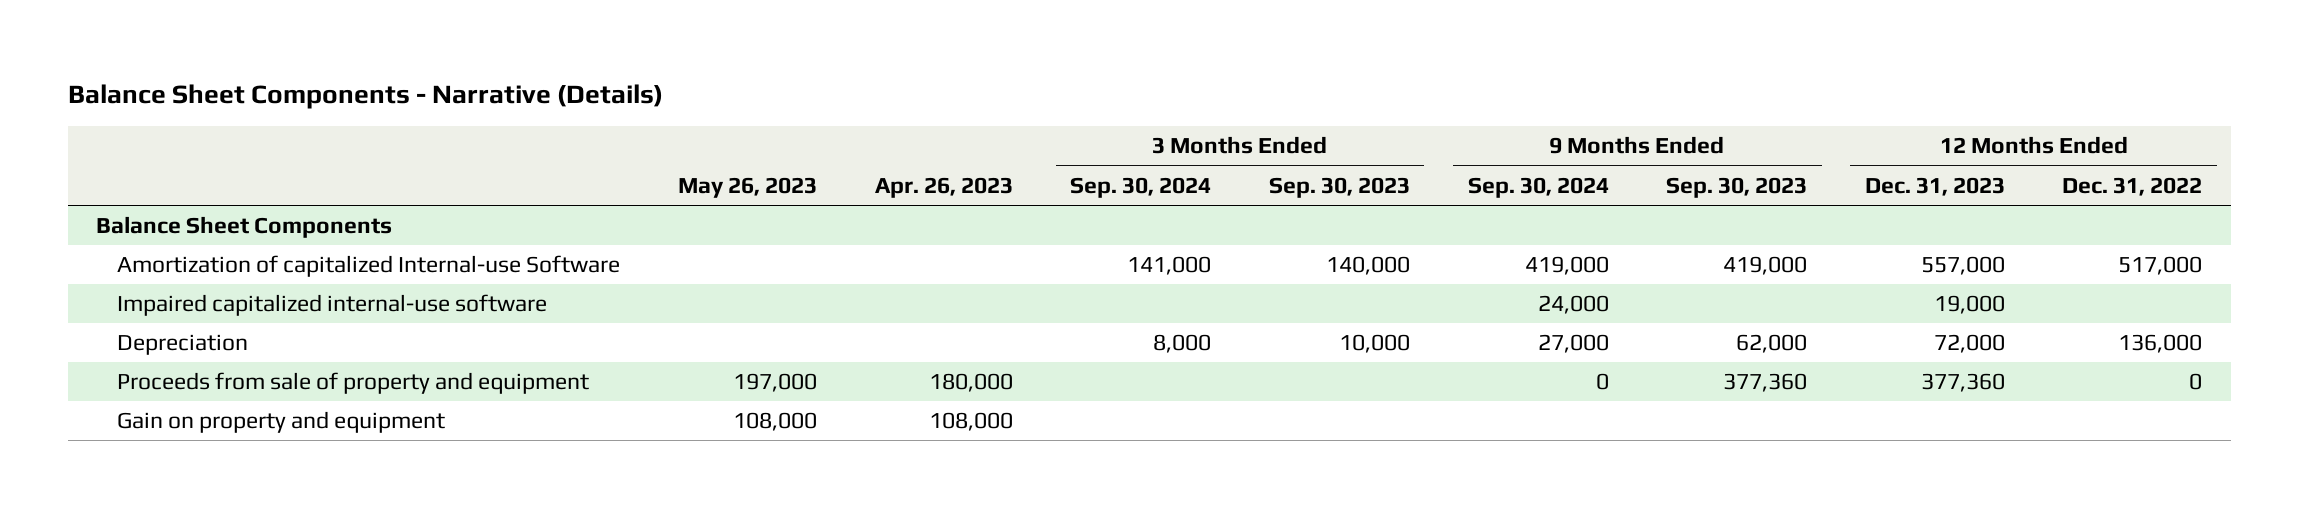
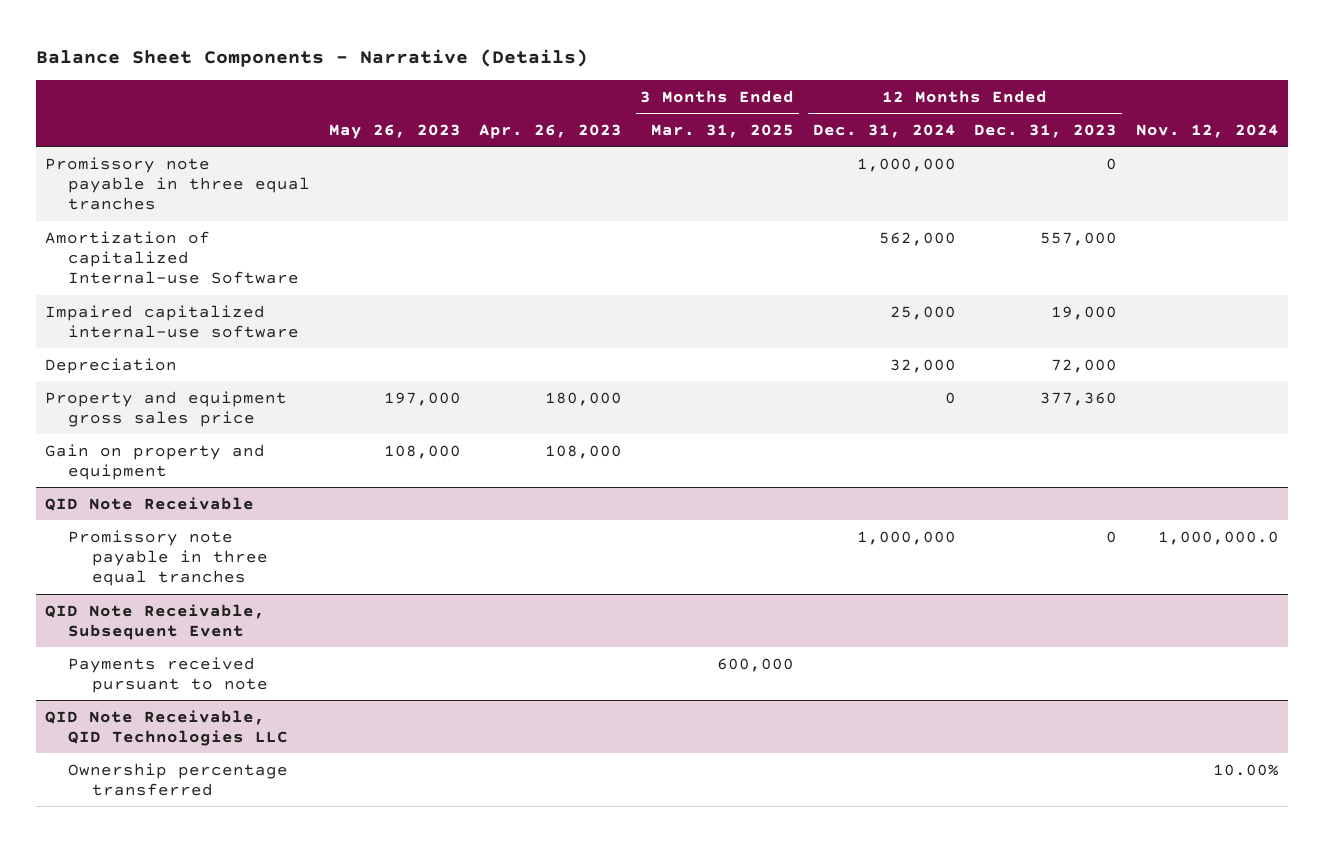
- | May 26, 2023 | Apr. 26, 2023 | 3 Months Ended Sep. 30, 2024 | 3 Months Ended Sep. 30, 2023 | 9 Months Ended Sep. 30, 2024 | 9 Months Ended Sep. 30, 2023 | 12 Months Ended Dec. 31, 2023 | 12 Months Ended Dec. 31, 2022
+ | May 26, 2023 | Apr. 26, 2023 | 3 Months Ended Mar. 31, 2025 | 12 Months Ended Dec. 31, 2024 | 12 Months Ended Dec. 31, 2023 | Nov. 12, 2024
- Balance Sheet Components
+ Promissory note payable in three equal tranches | | | | 1,000,000 | 0 |
- Proceeds from sale of property and equipment | 197,000 | 180,000 | | | 0 | 377,360 | 377,360 | 0
+ Property and equipment gross sales price | 197,000 | 180,000 | | 0 | 377,360 |
+ QID Note Receivable
+ Promissory note payable in three equal tranches | | | | 1,000,000 | 0 | 1,000,000.0
+ QID Note Receivable, Subsequent Event
+ Payments received pursuant to note | | | 600,000 | | |
+ QID Note Receivable, QID Technologies LLC
+ Ownership percentage transferred | | | | | | 10.00%

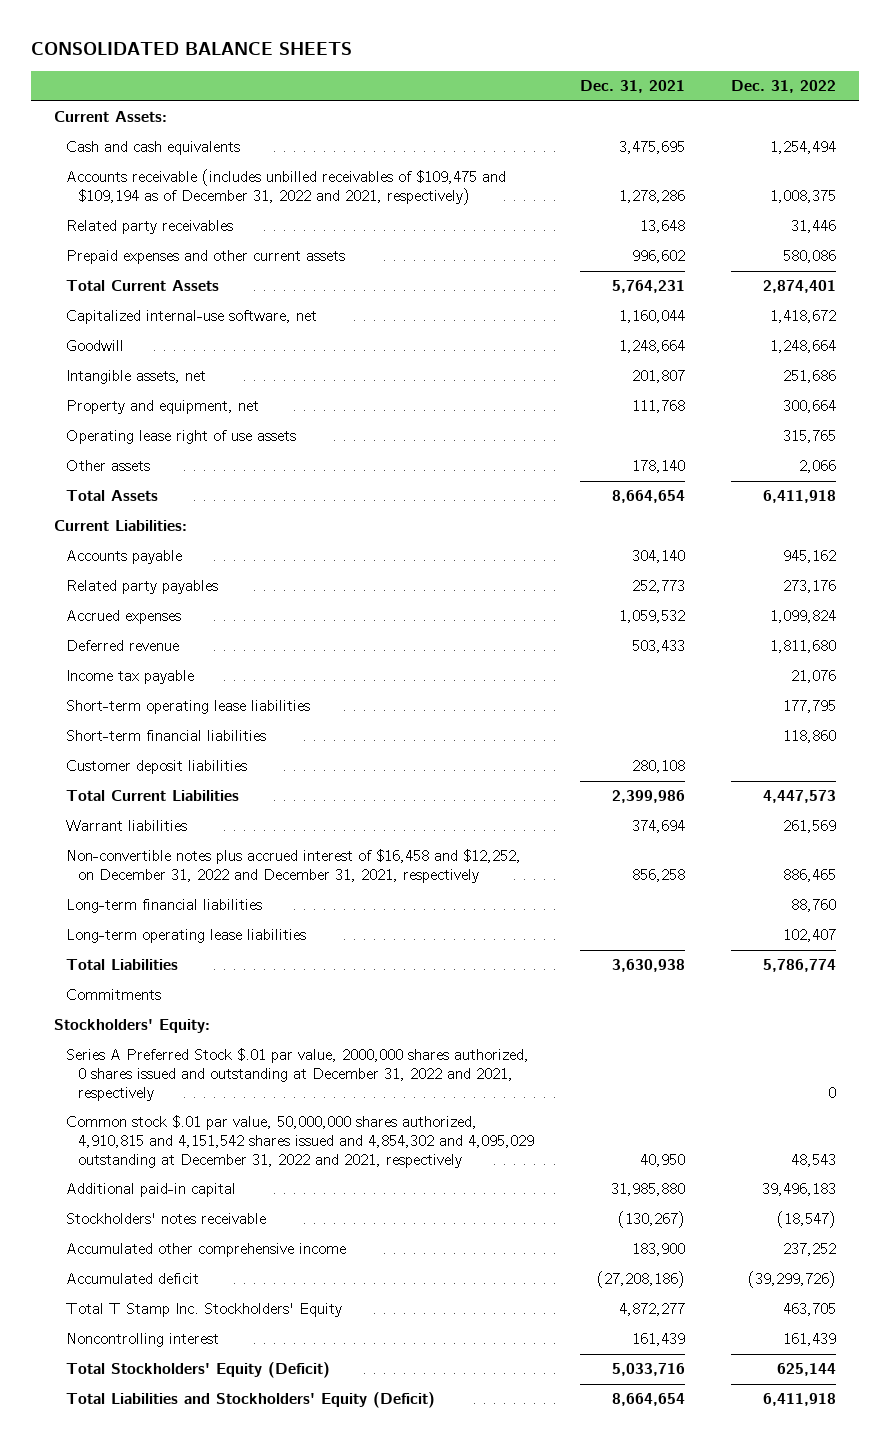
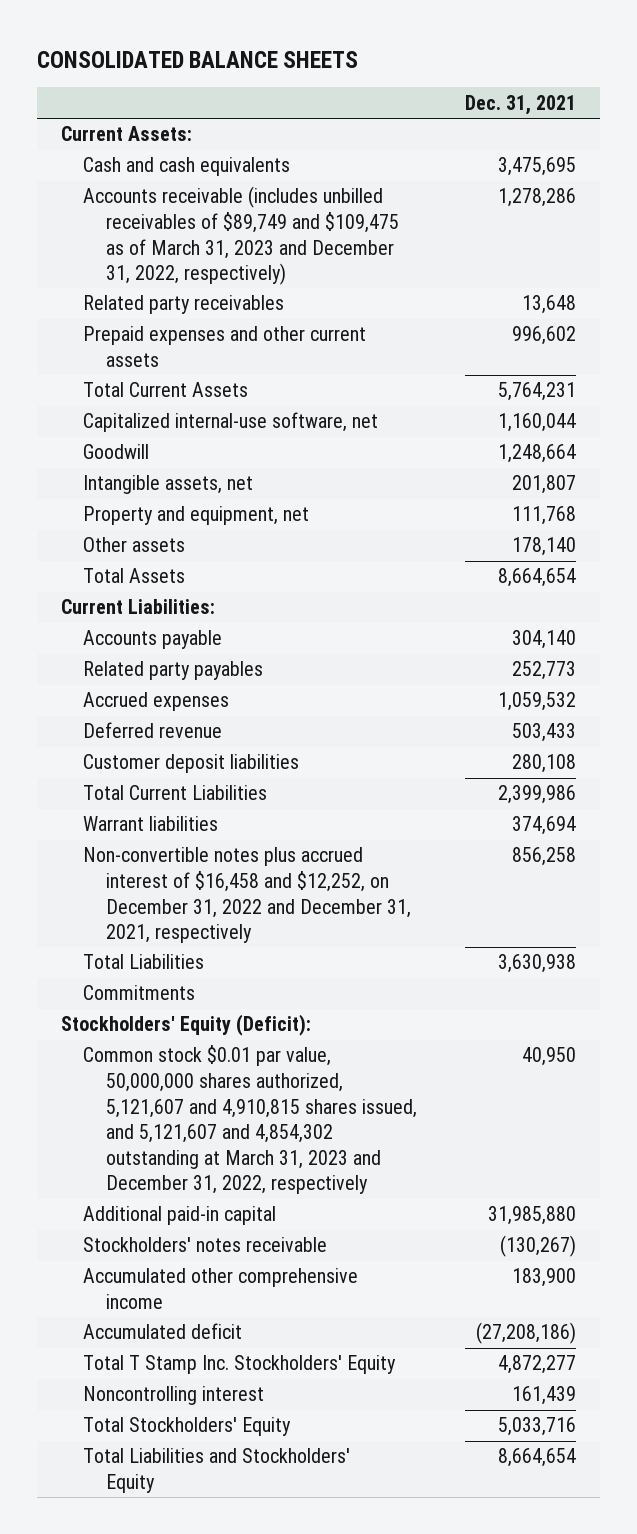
- | Dec. 31, 2021 | Dec. 31, 2022
+ | Dec. 31, 2021
- Accounts receivable (includes unbilled receivables of $109,475 and $109,194 as of December 31, 2022 and 2021, respectively) | 1,278,286 | 1,008,375
+ Accounts receivable (includes unbilled receivables of $89,749 and $109,475 as of March 31, 2023 and December 31, 2022, respectively) | 1,278,286
- Operating lease right of use assets | | 315,765
- Income tax payable | | 21,076
- Short-term operating lease liabilities | | 177,795
- Short-term financial liabilities | | 118,860
- Long-term financial liabilities | | 88,760
- Long-term operating lease liabilities | | 102,407
- Stockholders' Equity:
- Series A Preferred Stock $.01 par value, 2000,000 shares authorized, 0 shares issued and outstanding at December 31, 2022 and 2021, respectively | | 0
- Common stock $.01 par value, 50,000,000 shares authorized, 4,910,815 and 4,151,542 shares issued and 4,854,302 and 4,095,029 outstanding at December 31, 2022 and 2021, respectively | 40,950 | 48,543
+ Stockholders' Equity (Deficit):
+ Common stock $0.01 par value, 50,000,000 shares authorized, 5,121,607 and 4,910,815 shares issued, and 5,121,607 and 4,854,302 outstanding at March 31, 2023 and December 31, 2022, respectively | 40,950
- Total Stockholders' Equity (Deficit) | 5,033,716 | 625,144
- Total Liabilities and Stockholders' Equity (Deficit) | 8,664,654 | 6,411,918
+ Total Stockholders' Equity | 5,033,716
+ Total Liabilities and Stockholders' Equity | 8,664,654

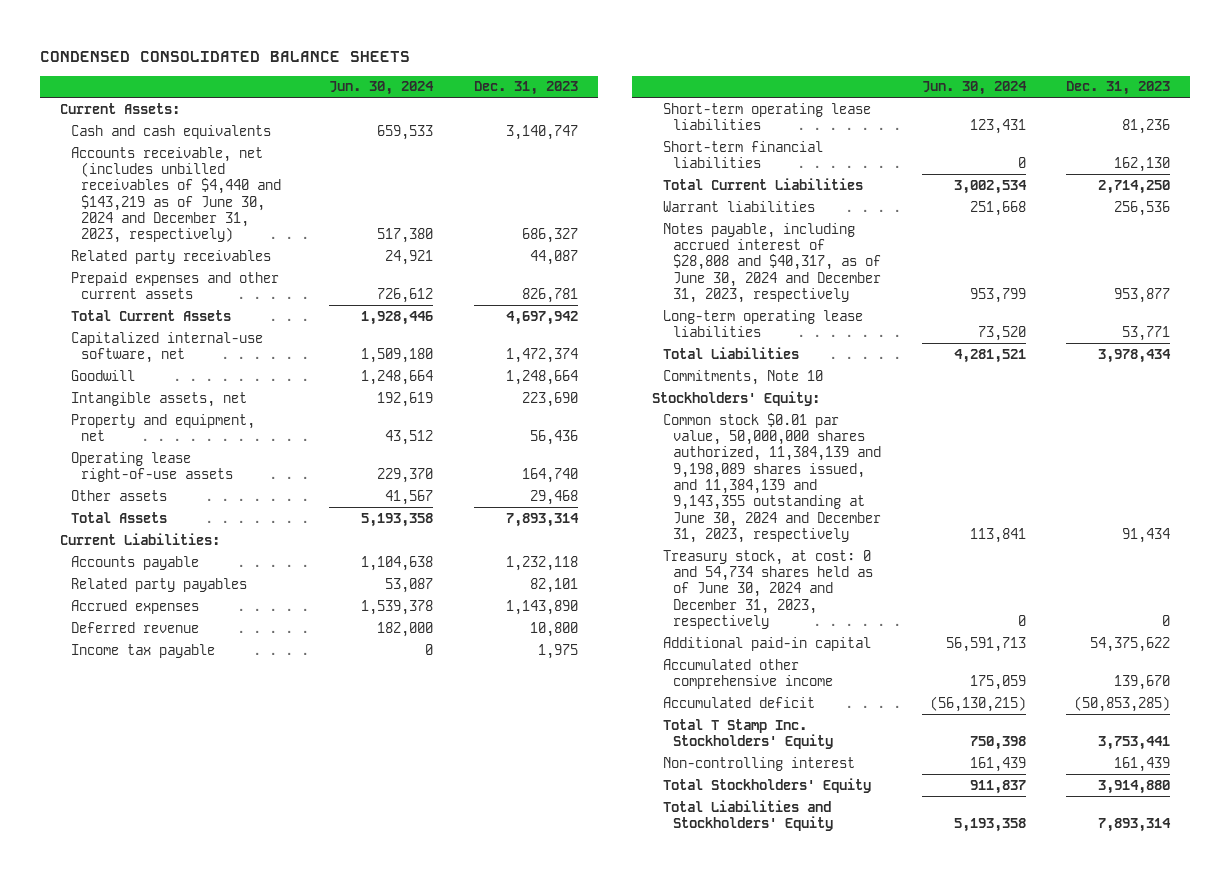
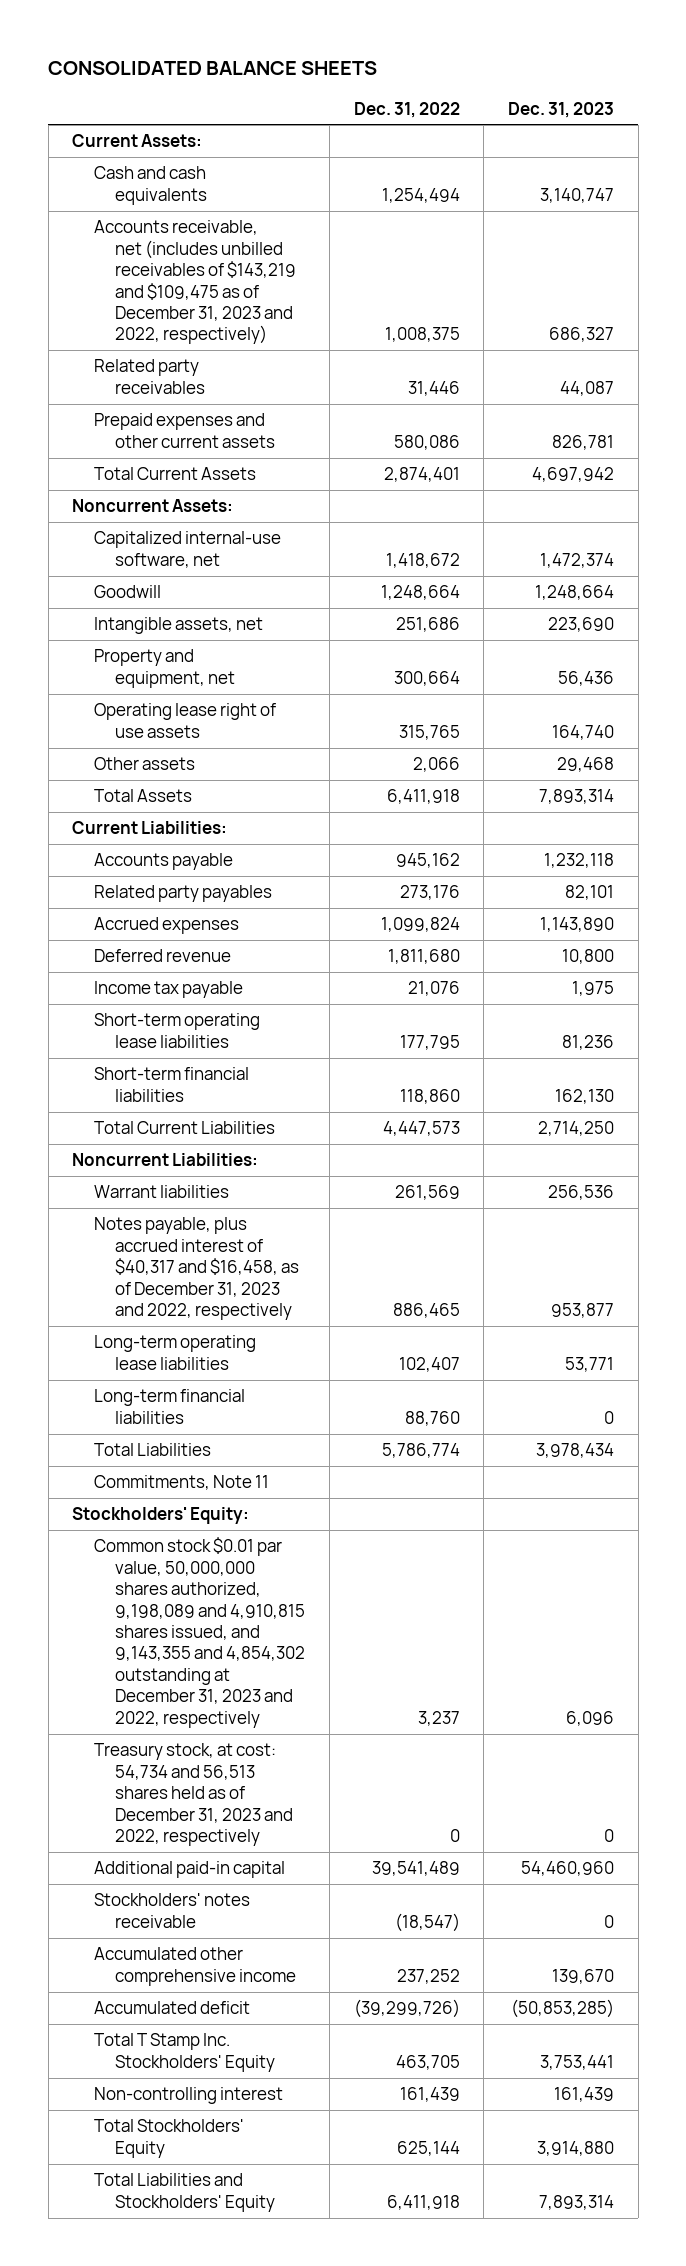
- CONDENSED CONSOLIDATED BALANCE SHEETS
+ CONSOLIDATED BALANCE SHEETS
- | Jun. 30, 2024 | Dec. 31, 2023
+ | Dec. 31, 2022 | Dec. 31, 2023
- Accounts receivable, net (includes unbilled receivables of $4,440 and $143,219 as of June 30, 2024 and December 31, 2023, respectively) | 517,380 | 686,327
+ Accounts receivable, net (includes unbilled receivables of $143,219 and $109,475 as of December 31, 2023 and 2022, respectively) | 1,008,375 | 686,327
+ Noncurrent Assets:
- Operating lease right-of-use assets | 229,370 | 164,740
+ Operating lease right of use assets | 315,765 | 164,740
+ Noncurrent Liabilities:
- Notes payable, including accrued interest of $28,808 and $40,317, as of June 30, 2024 and December 31, 2023, respectively | 953,799 | 953,877
+ Notes payable, plus accrued interest of $40,317 and $16,458, as of December 31, 2023 and 2022, respectively | 886,465 | 953,877
+ Long-term financial liabilities | 88,760 | 0
- Commitments, Note 10
+ Commitments, Note 11
- Common stock $0.01 par value, 50,000,000 shares authorized, 11,384,139 and 9,198,089 shares issued, and 11,384,139 and 9,143,355 outstanding at June 30, 2024 and December 31, 2023, respectively | 113,841 | 91,434
- Treasury stock, at cost: 0 and 54,734 shares held as of June 30, 2024 and December 31, 2023, respectively | 0 | 0
- Additional paid-in capital | 56,591,713 | 54,375,622
+ Common stock $0.01 par value, 50,000,000 shares authorized, 9,198,089 and 4,910,815 shares issued, and 9,143,355 and 4,854,302 outstanding at December 31, 2023 and 2022, respectively | 3,237 | 6,096
+ Treasury stock, at cost: 54,734 and 56,513 shares held as of December 31, 2023 and 2022, respectively | 0 | 0
+ Additional paid-in capital | 39,541,489 | 54,460,960
+ Stockholders' notes receivable | (18,547) | 0

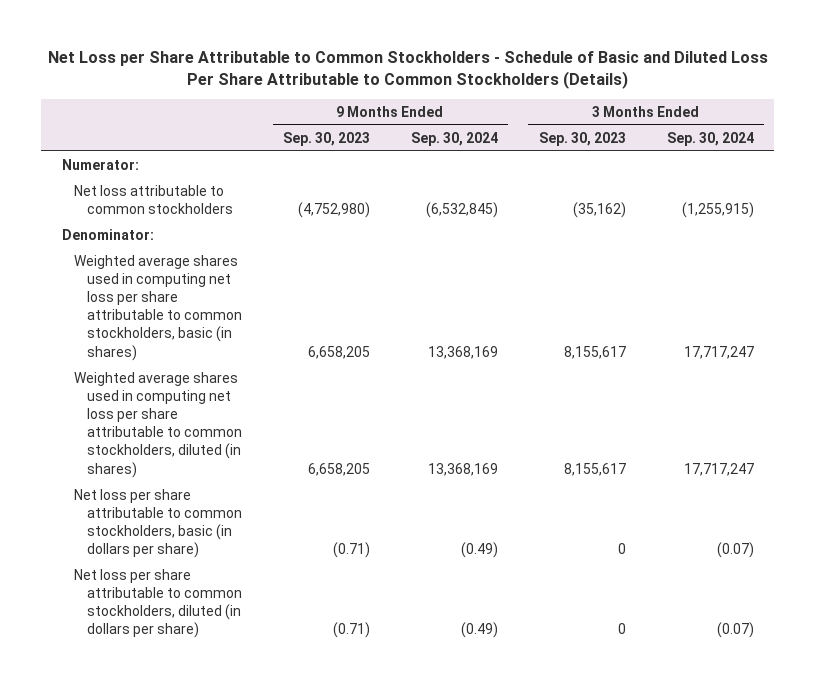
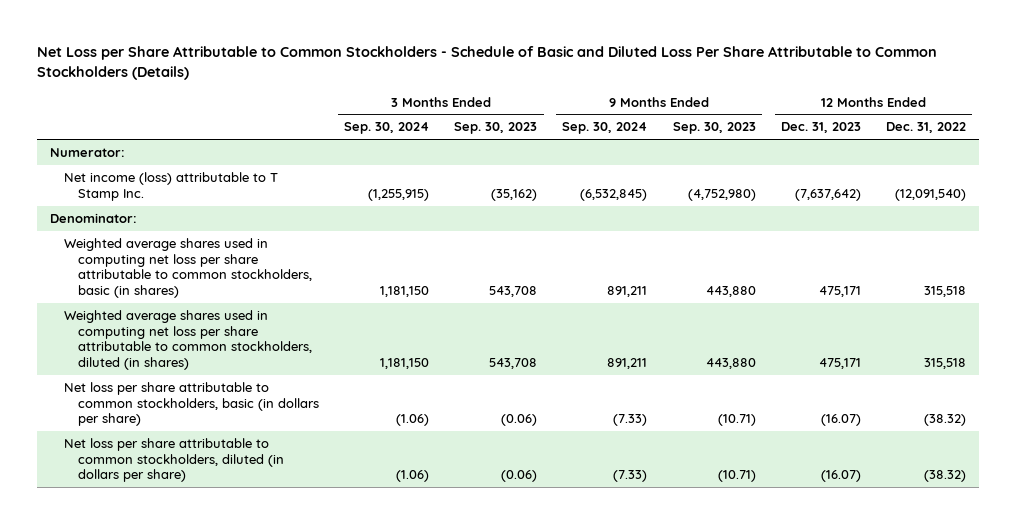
- | 9 Months Ended Sep. 30, 2023 | 9 Months Ended Sep. 30, 2024 | 3 Months Ended Sep. 30, 2023 | 3 Months Ended Sep. 30, 2024
+ | 3 Months Ended Sep. 30, 2024 | 3 Months Ended Sep. 30, 2023 | 9 Months Ended Sep. 30, 2024 | 9 Months Ended Sep. 30, 2023 | 12 Months Ended Dec. 31, 2023 | 12 Months Ended Dec. 31, 2022
- Net loss attributable to common stockholders | (4,752,980) | (6,532,845) | (35,162) | (1,255,915)
+ Net income (loss) attributable to T Stamp Inc. | (1,255,915) | (35,162) | (6,532,845) | (4,752,980) | (7,637,642) | (12,091,540)
- Weighted average shares used in computing net loss per share attributable to common stockholders, basic (in shares) | 6,658,205 | 13,368,169 | 8,155,617 | 17,717,247
- Weighted average shares used in computing net loss per share attributable to common stockholders, diluted (in shares) | 6,658,205 | 13,368,169 | 8,155,617 | 17,717,247
- Net loss per share attributable to common stockholders, basic (in dollars per share) | (0.71) | (0.49) | 0 | (0.07)
- Net loss per share attributable to common stockholders, diluted (in dollars per share) | (0.71) | (0.49) | 0 | (0.07)
+ Weighted average shares used in computing net loss per share attributable to common stockholders, basic (in shares) | 1,181,150 | 543,708 | 891,211 | 443,880 | 475,171 | 315,518
+ Weighted average shares used in computing net loss per share attributable to common stockholders, diluted (in shares) | 1,181,150 | 543,708 | 891,211 | 443,880 | 475,171 | 315,518
+ Net loss per share attributable to common stockholders, basic (in dollars per share) | (1.06) | (0.06) | (7.33) | (10.71) | (16.07) | (38.32)
+ Net loss per share attributable to common stockholders, diluted (in dollars per share) | (1.06) | (0.06) | (7.33) | (10.71) | (16.07) | (38.32)

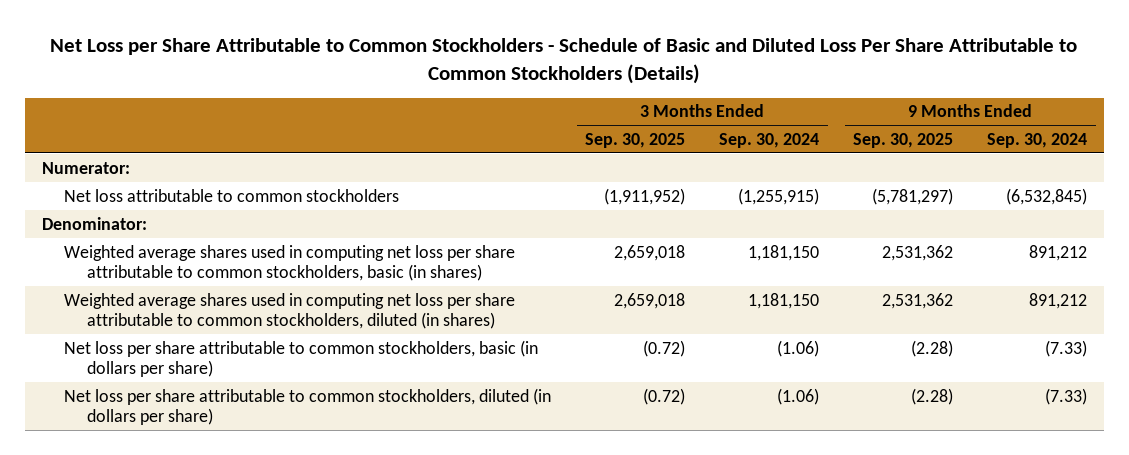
- | 3 Months Ended Sep. 30, 2024 | 3 Months Ended Sep. 30, 2023 | 9 Months Ended Sep. 30, 2024 | 9 Months Ended Sep. 30, 2023 | 12 Months Ended Dec. 31, 2023 | 12 Months Ended Dec. 31, 2022
+ | 3 Months Ended Sep. 30, 2025 | 3 Months Ended Sep. 30, 2024 | 9 Months Ended Sep. 30, 2025 | 9 Months Ended Sep. 30, 2024
- Net income (loss) attributable to T Stamp Inc. | (1,255,915) | (35,162) | (6,532,845) | (4,752,980) | (7,637,642) | (12,091,540)
+ Net loss attributable to common stockholders | (1,911,952) | (1,255,915) | (5,781,297) | (6,532,845)
- Weighted average shares used in computing net loss per share attributable to common stockholders, basic (in shares) | 1,181,150 | 543,708 | 891,211 | 443,880 | 475,171 | 315,518
- Weighted average shares used in computing net loss per share attributable to common stockholders, diluted (in shares) | 1,181,150 | 543,708 | 891,211 | 443,880 | 475,171 | 315,518
+ Weighted average shares used in computing net loss per share attributable to common stockholders, basic (in shares) | 2,659,018 | 1,181,150 | 2,531,362 | 891,212
+ Weighted average shares used in computing net loss per share attributable to common stockholders, diluted (in shares) | 2,659,018 | 1,181,150 | 2,531,362 | 891,212

